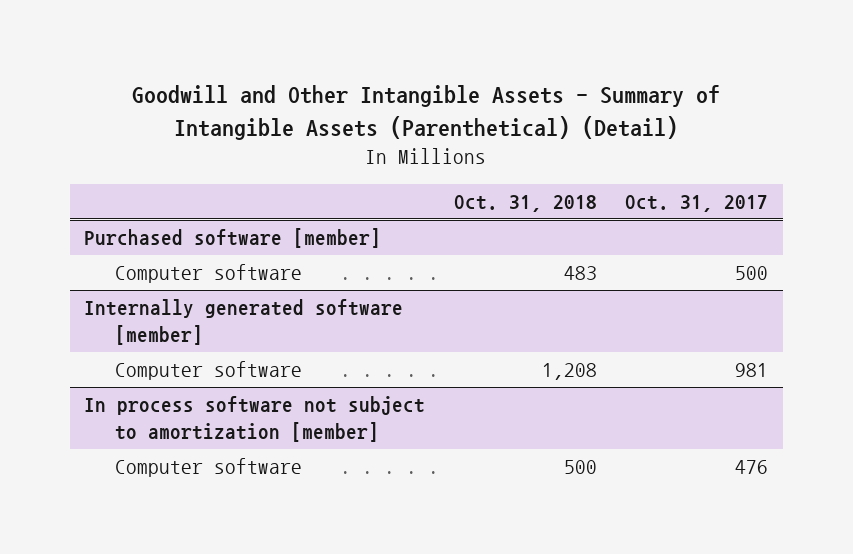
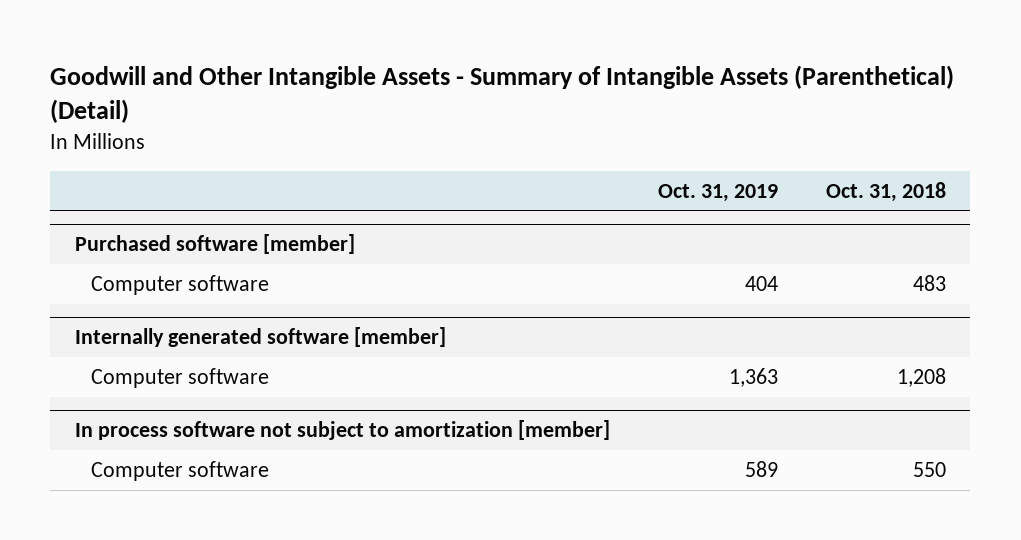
- | Oct. 31, 2018 | Oct. 31, 2017
+ | Oct. 31, 2019 | Oct. 31, 2018
@ In process software not subject to amortization [member]
- Computer software | 500 | 476
+ Computer software | 589 | 550

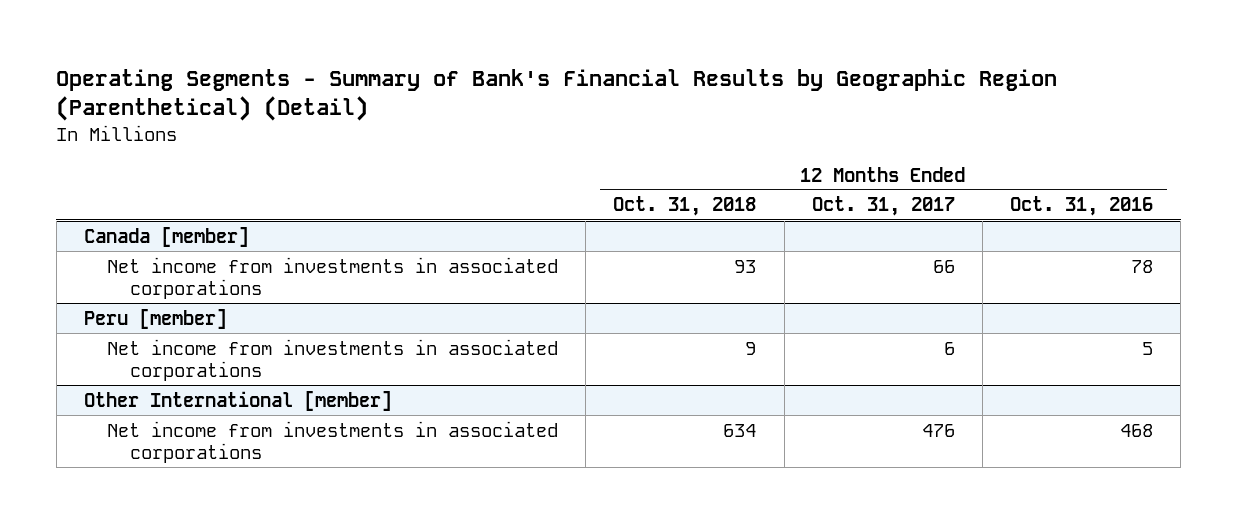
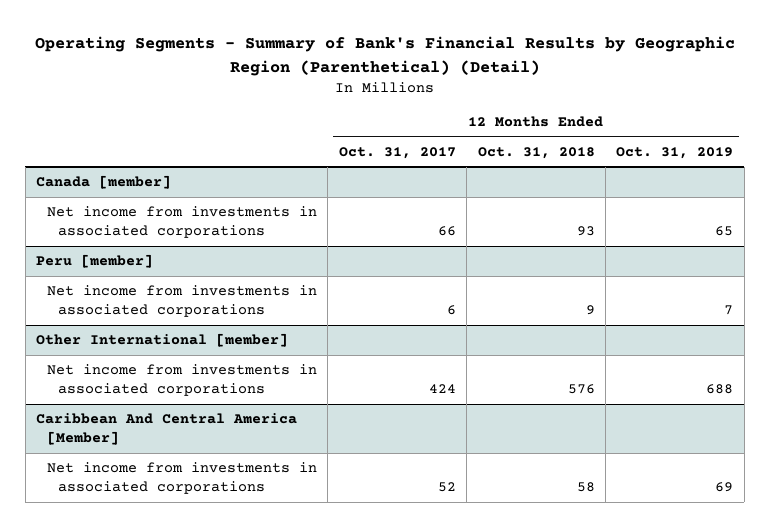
- | 12 Months Ended Oct. 31, 2018 | 12 Months Ended Oct. 31, 2017 | 12 Months Ended Oct. 31, 2016
+ | 12 Months Ended Oct. 31, 2017 | 12 Months Ended Oct. 31, 2018 | 12 Months Ended Oct. 31, 2019
@ Other International [member]
- Net income from investments in associated corporations | 634 | 476 | 468
+ Net income from investments in associated corporations | 424 | 576 | 688
+ Caribbean And Central America [Member]
+ Net income from investments in associated corporations | 52 | 58 | 69

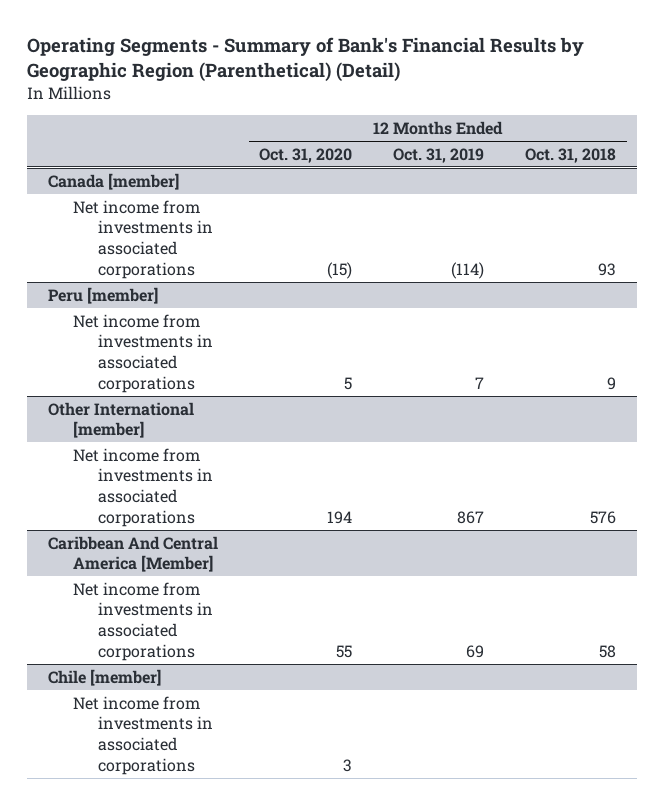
- | 12 Months Ended Oct. 31, 2017 | 12 Months Ended Oct. 31, 2018 | 12 Months Ended Oct. 31, 2019
+ | 12 Months Ended Oct. 31, 2020 | 12 Months Ended Oct. 31, 2019 | 12 Months Ended Oct. 31, 2018
@ Canada [member]
- Net income from investments in associated corporations | 66 | 93 | 65
+ Net income from investments in associated corporations | (15) | (114) | 93
@ Other International [member]
- Net income from investments in associated corporations | 424 | 576 | 688
+ Net income from investments in associated corporations | 194 | 867 | 576
+ Chile [member]
+ Net income from investments in associated corporations | 3 | |

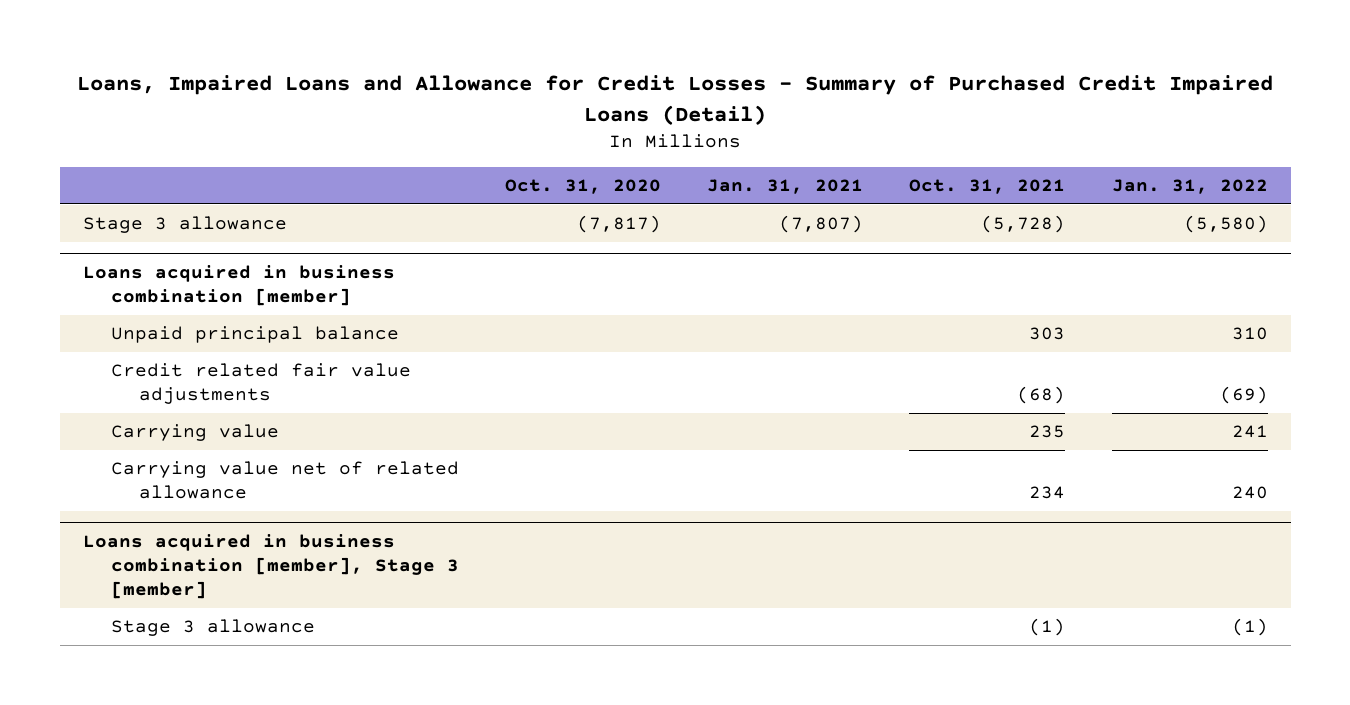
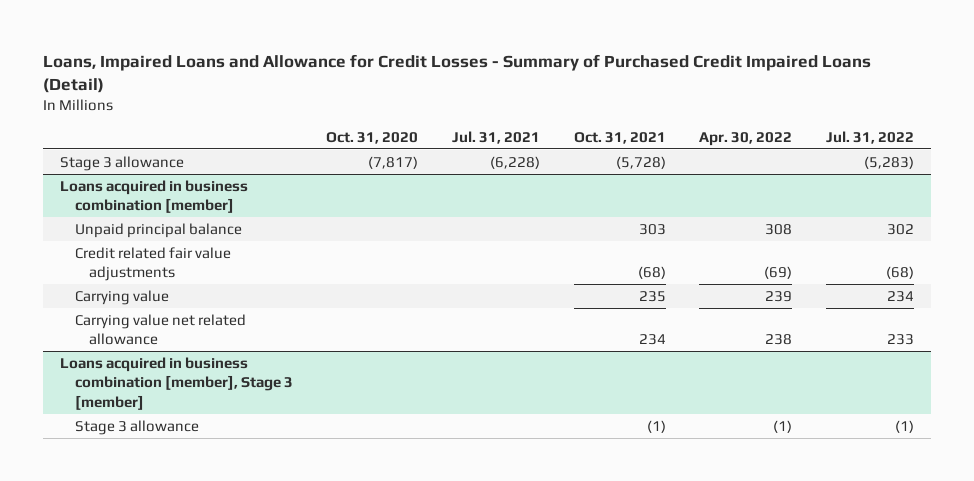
- | Oct. 31, 2020 | Jan. 31, 2021 | Oct. 31, 2021 | Jan. 31, 2022
+ | Oct. 31, 2020 | Jul. 31, 2021 | Oct. 31, 2021 | Apr. 30, 2022 | Jul. 31, 2022
@ Loans acquired in business combination [member]
- Carrying value net of related allowance | | | 234 | 240
+ Carrying value net related allowance | | | 234 | 238 | 233

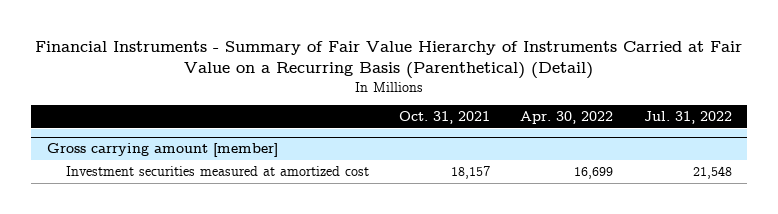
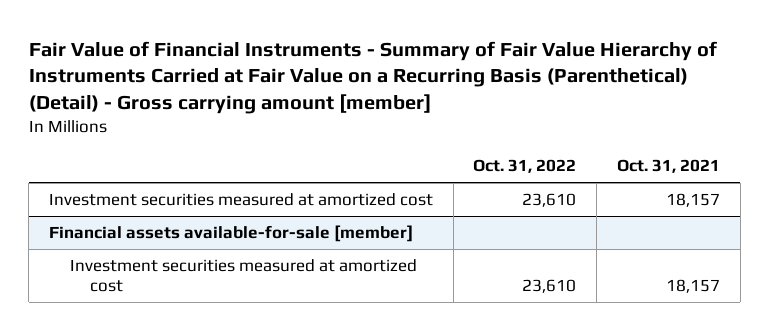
- Financial Instruments - Summary of Fair Value Hierarchy of Instruments Carried at Fair Value on a Recurring Basis (Parenthetical) (Detail)
+ Fair Value of Financial Instruments - Summary of Fair Value Hierarchy of Instruments Carried at Fair Value on a Recurring Basis (Parenthetical) (Detail) - Gross carrying amount [member]
- | Oct. 31, 2021 | Apr. 30, 2022 | Jul. 31, 2022
+ | Oct. 31, 2022 | Oct. 31, 2021
- Gross carrying amount [member]
+ Financial assets available-for-sale [member]
+ Investment securities measured at amortized cost | 23,610 | 18,157

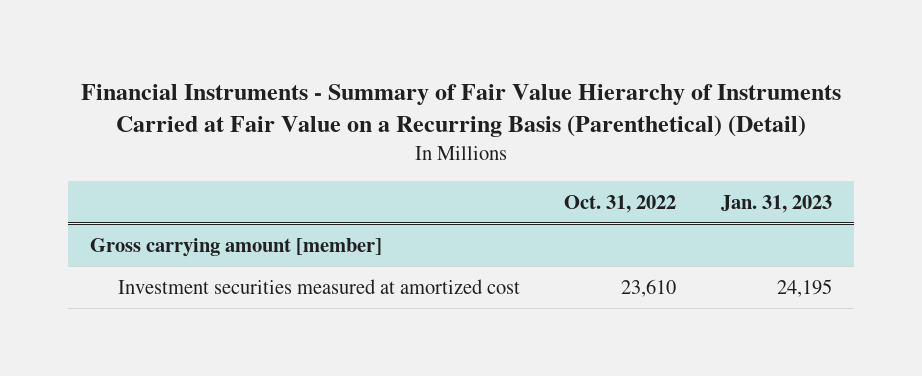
- Fair Value of Financial Instruments - Summary of Fair Value Hierarchy of Instruments Carried at Fair Value on a Recurring Basis (Parenthetical) (Detail) - Gross carrying amount [member]
+ Financial Instruments - Summary of Fair Value Hierarchy of Instruments Carried at Fair Value on a Recurring Basis (Parenthetical) (Detail)
- | Oct. 31, 2022 | Oct. 31, 2021
+ | Oct. 31, 2022 | Jan. 31, 2023
- Investment securities measured at amortized cost | 23,610 | 18,157
- Financial assets available-for-sale [member]
+ Gross carrying amount [member]

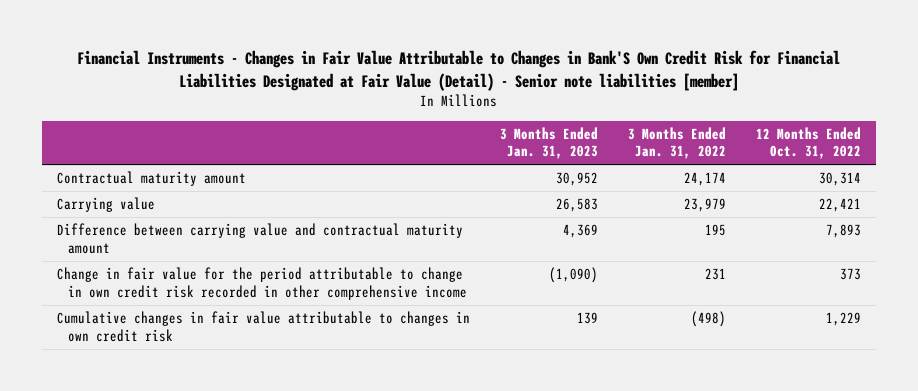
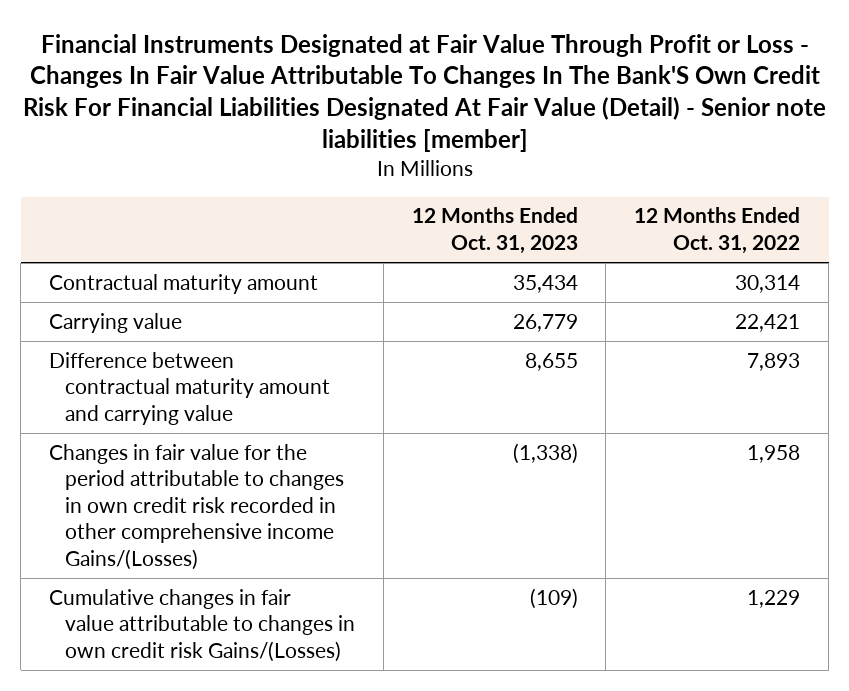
- Financial Instruments - Changes in Fair Value Attributable to Changes in Bank'S Own Credit Risk for Financial Liabilities Designated at Fair Value (Detail) - Senior note liabilities [member]
+ Financial Instruments Designated at Fair Value Through Profit or Loss - Changes In Fair Value Attributable To Changes In The Bank'S Own Credit Risk For Financial Liabilities Designated At Fair Value (Detail) - Senior note liabilities [member]
- | 3 Months Ended Jan. 31, 2023 | 3 Months Ended Jan. 31, 2022 | 12 Months Ended Oct. 31, 2022
+ | 12 Months Ended Oct. 31, 2023 | 12 Months Ended Oct. 31, 2022
- Difference between carrying value and contractual maturity amount | 4,369 | 195 | 7,893
- Change in fair value for the period attributable to change in own credit risk recorded in other comprehensive income | (1,090) | 231 | 373
- Cumulative changes in fair value attributable to changes in own credit risk | 139 | (498) | 1,229
+ Difference between contractual maturity amount and carrying value | 8,655 | 7,893
+ Changes in fair value for the period attributable to changes in own credit risk recorded in other comprehensive income Gains/(Losses) | (1,338) | 1,958
+ Cumulative changes in fair value attributable to changes in own credit risk Gains/(Losses) | (109) | 1,229

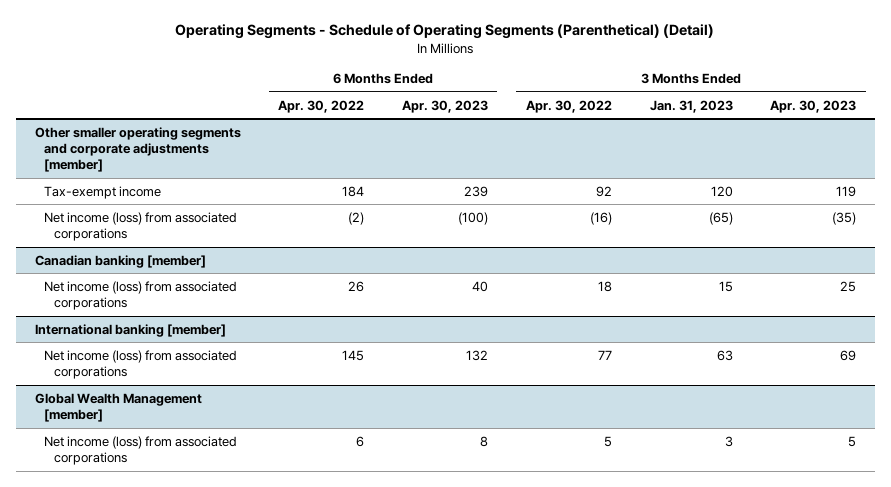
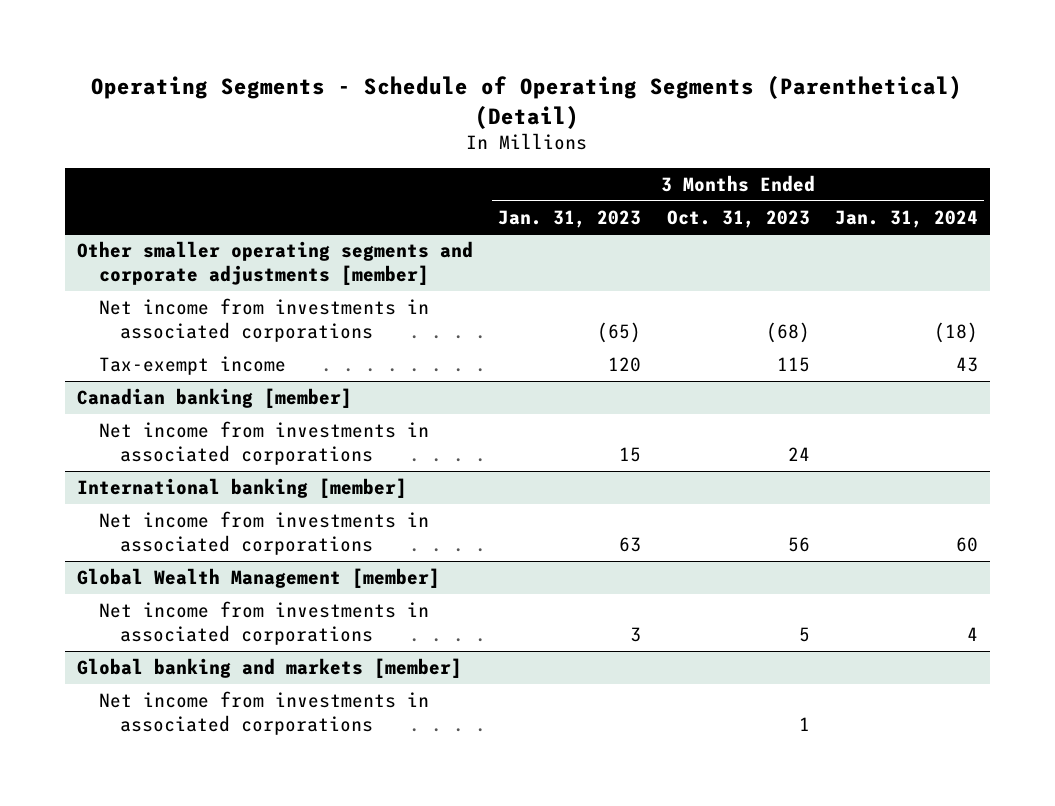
- | 6 Months Ended Apr. 30, 2022 | 6 Months Ended Apr. 30, 2023 | 3 Months Ended Apr. 30, 2022 | 3 Months Ended Jan. 31, 2023 | 3 Months Ended Apr. 30, 2023
+ | 3 Months Ended Jan. 31, 2023 | 3 Months Ended Oct. 31, 2023 | 3 Months Ended Jan. 31, 2024
@ Other smaller operating segments and corporate adjustments [member]
+ Net income from investments in associated corporations | (65) | (68) | (18)
- Net income (loss) from associated corporations | (2) | (100) | (16) | (65) | (35)
@ Canadian banking [member]
- Net income (loss) from associated corporations | 26 | 40 | 18 | 15 | 25
+ Net income from investments in associated corporations | 15 | 24 |
@ International banking [member]
- Net income (loss) from associated corporations | 145 | 132 | 77 | 63 | 69
+ Net income from investments in associated corporations | 63 | 56 | 60
@ Global Wealth Management [member]
- Net income (loss) from associated corporations | 6 | 8 | 5 | 3 | 5
+ Net income from investments in associated corporations | 3 | 5 | 4
+ Global banking and markets [member]
+ Net income from investments in associated corporations | | 1 |

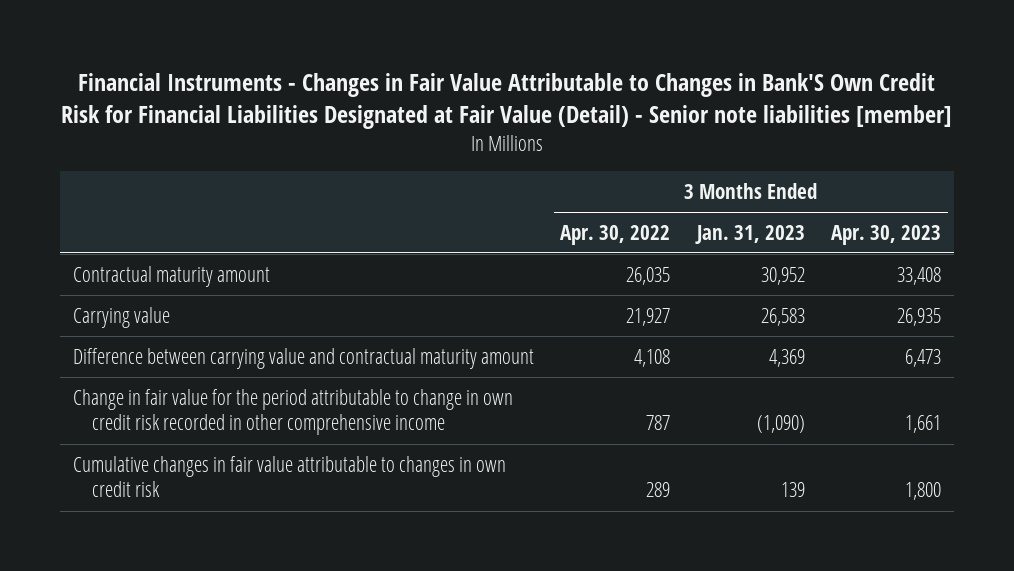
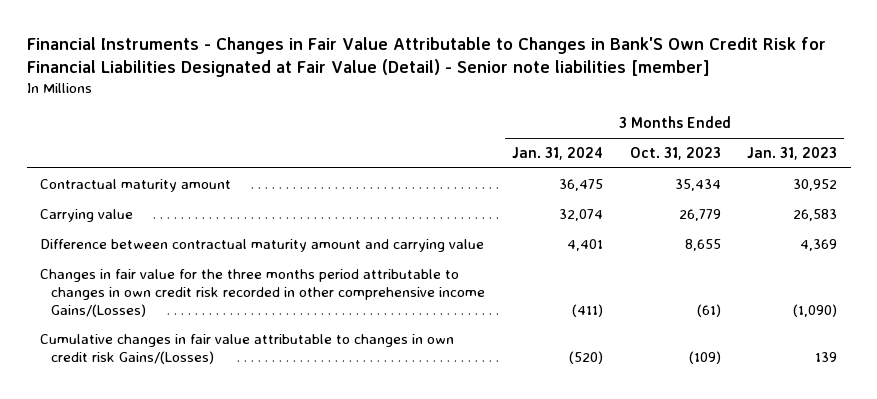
- | 3 Months Ended Apr. 30, 2022 | 3 Months Ended Jan. 31, 2023 | 3 Months Ended Apr. 30, 2023
+ | 3 Months Ended Jan. 31, 2024 | 3 Months Ended Oct. 31, 2023 | 3 Months Ended Jan. 31, 2023
- Difference between carrying value and contractual maturity amount | 4,108 | 4,369 | 6,473
- Change in fair value for the period attributable to change in own credit risk recorded in other comprehensive income | 787 | (1,090) | 1,661
- Cumulative changes in fair value attributable to changes in own credit risk | 289 | 139 | 1,800
+ Difference between contractual maturity amount and carrying value | 4,401 | 8,655 | 4,369
+ Changes in fair value for the three months period attributable to changes in own credit risk recorded in other comprehensive income Gains/(Losses) | (411) | (61) | (1,090)
+ Cumulative changes in fair value attributable to changes in own credit risk Gains/(Losses) | (520) | (109) | 139

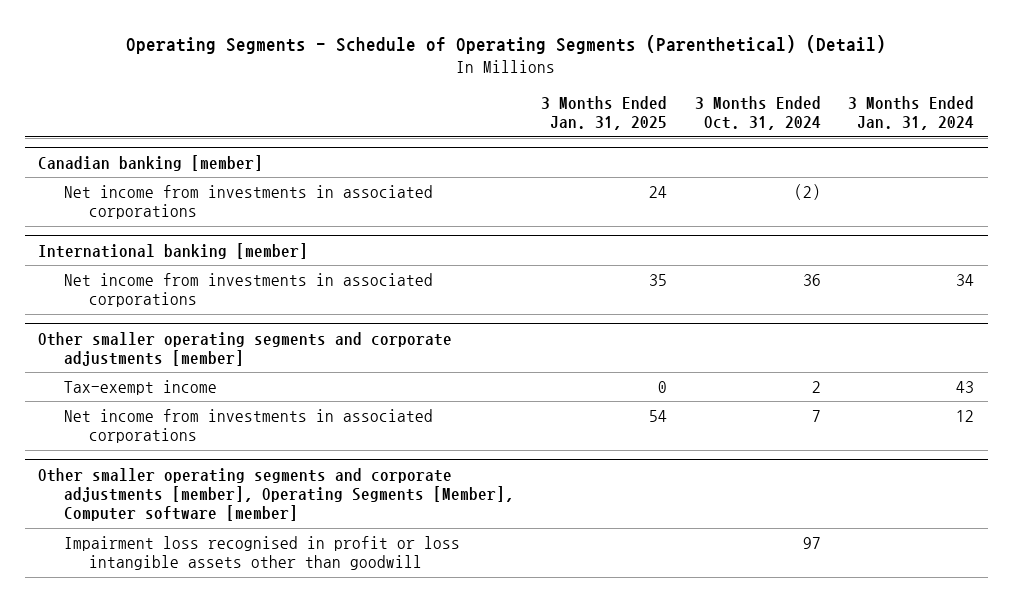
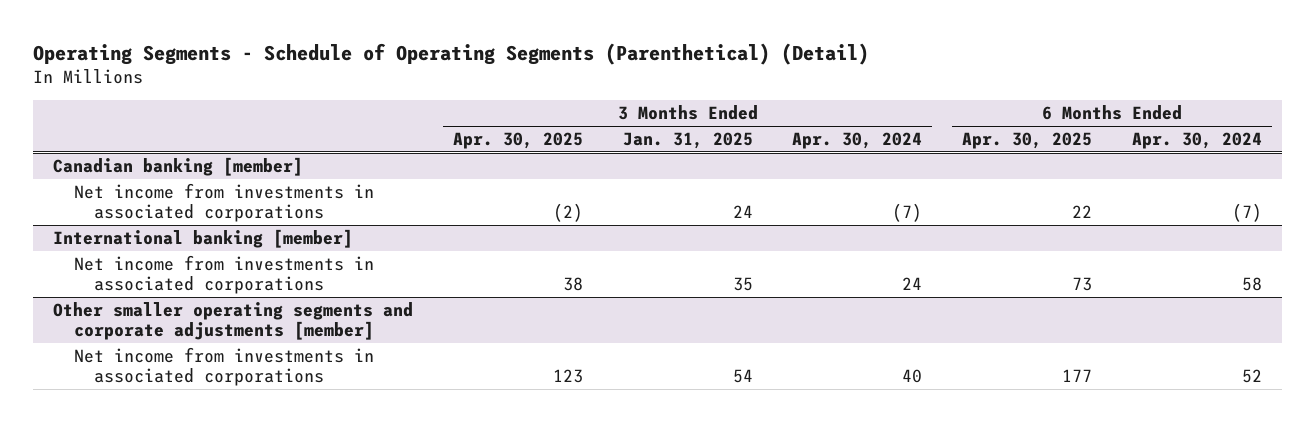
- | 3 Months Ended Jan. 31, 2025 | 3 Months Ended Oct. 31, 2024 | 3 Months Ended Jan. 31, 2024
+ | 3 Months Ended Apr. 30, 2025 | 3 Months Ended Jan. 31, 2025 | 3 Months Ended Apr. 30, 2024 | 6 Months Ended Apr. 30, 2025 | 6 Months Ended Apr. 30, 2024
@ Other smaller operating segments and corporate adjustments [member]
- Tax-exempt income | 0 | 2 | 43
- Other smaller operating segments and corporate adjustments [member], Operating Segments [Member], Computer software [member]
- Impairment loss recognised in profit or loss intangible assets other than goodwill | | 97 |

